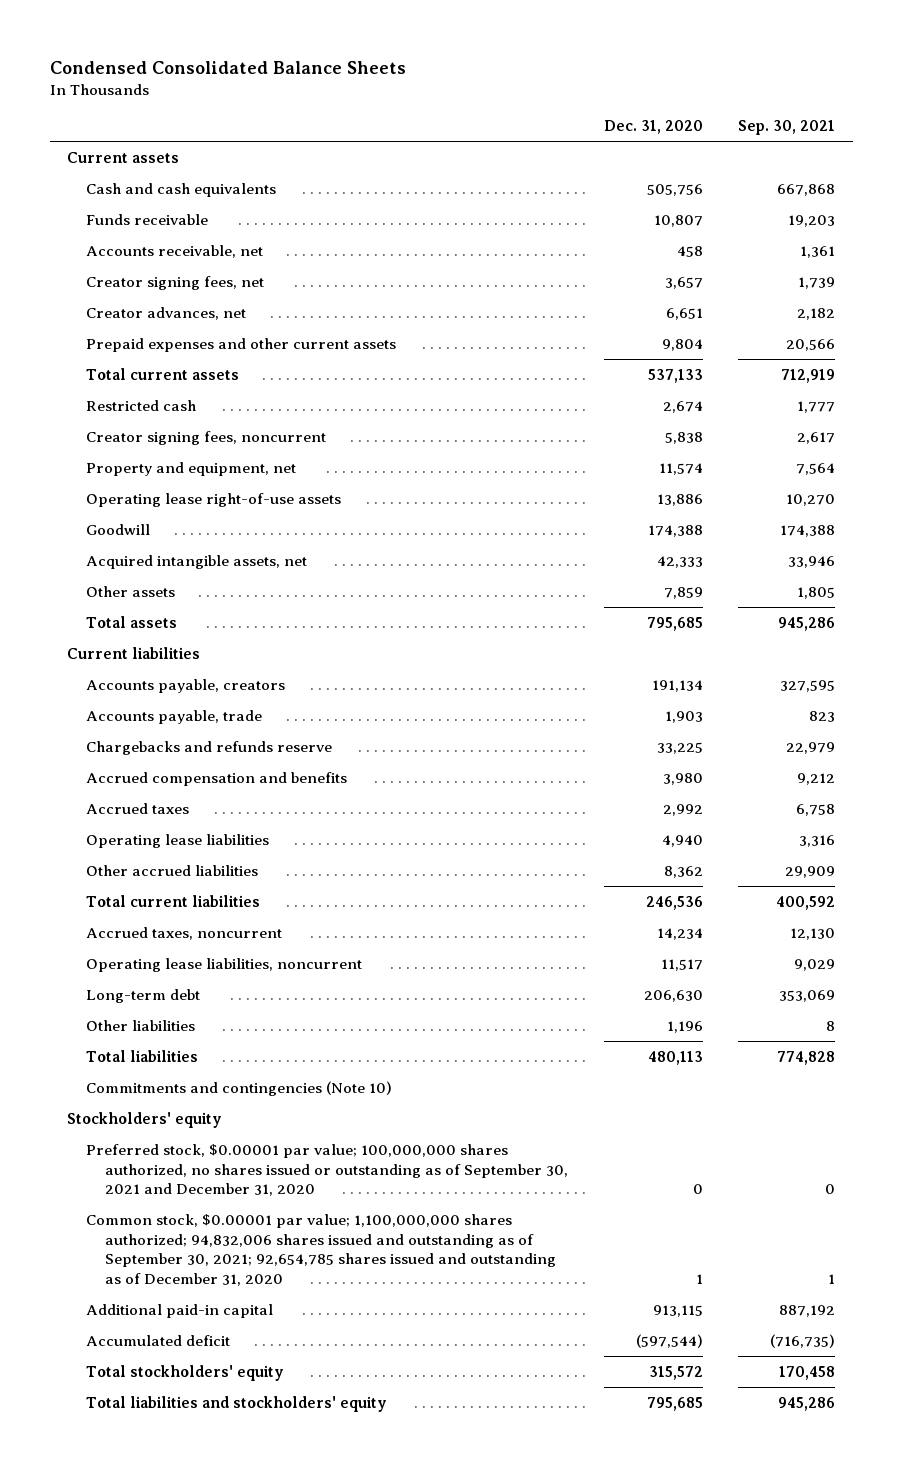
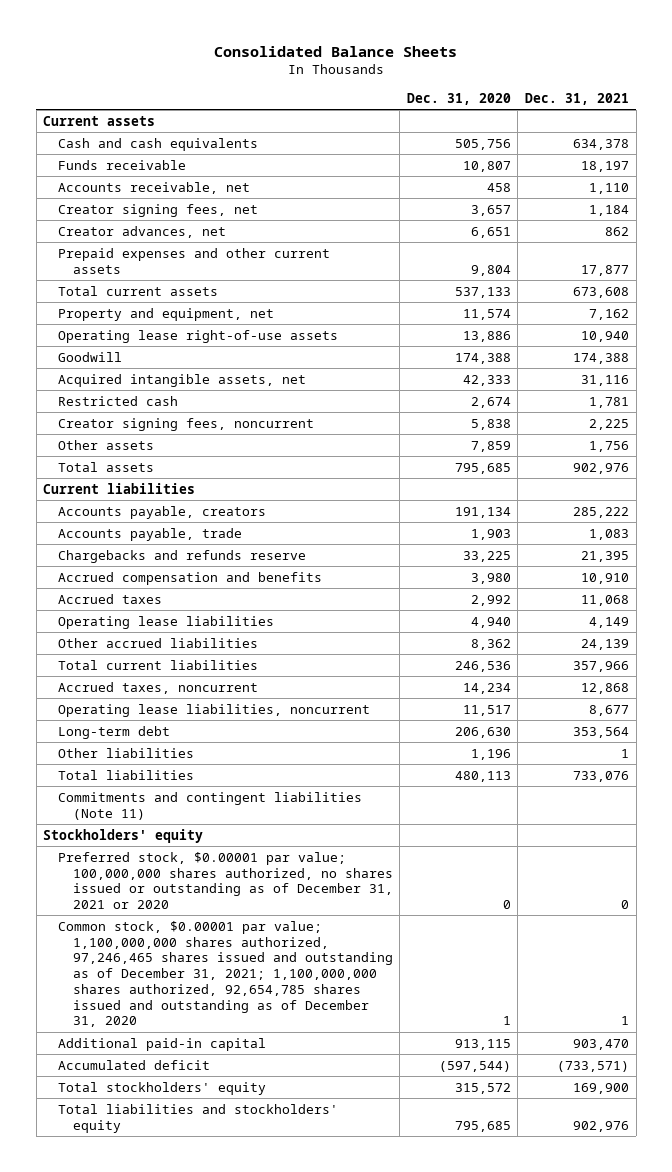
- Condensed Consolidated Balance Sheets
+ Consolidated Balance Sheets
- | Dec. 31, 2020 | Sep. 30, 2021
+ | Dec. 31, 2020 | Dec. 31, 2021
moved down: Restricted cash | 2,674 | 1,781
moved down: Creator signing fees, noncurrent | 5,838 | 2,225
- Commitments and contingencies (Note 10)
+ Commitments and contingent liabilities (Note 11)
- Preferred stock, $0.00001 par value; 100,000,000 shares authorized, no shares issued or outstanding as of September 30, 2021 and December 31, 2020 | 0 | 0
- Common stock, $0.00001 par value; 1,100,000,000 shares authorized; 94,832,006 shares issued and outstanding as of September 30, 2021; 92,654,785 shares issued and outstanding as of December 31, 2020 | 1 | 1
+ Preferred stock, $0.00001 par value; 100,000,000 shares authorized, no shares issued or outstanding as of December 31, 2021 or 2020 | 0 | 0
+ Common stock, $0.00001 par value; 1,100,000,000 shares authorized, 97,246,465 shares issued and outstanding as of December 31, 2021; 1,100,000,000 shares authorized, 92,654,785 shares issued and outstanding as of December 31, 2020 | 1 | 1

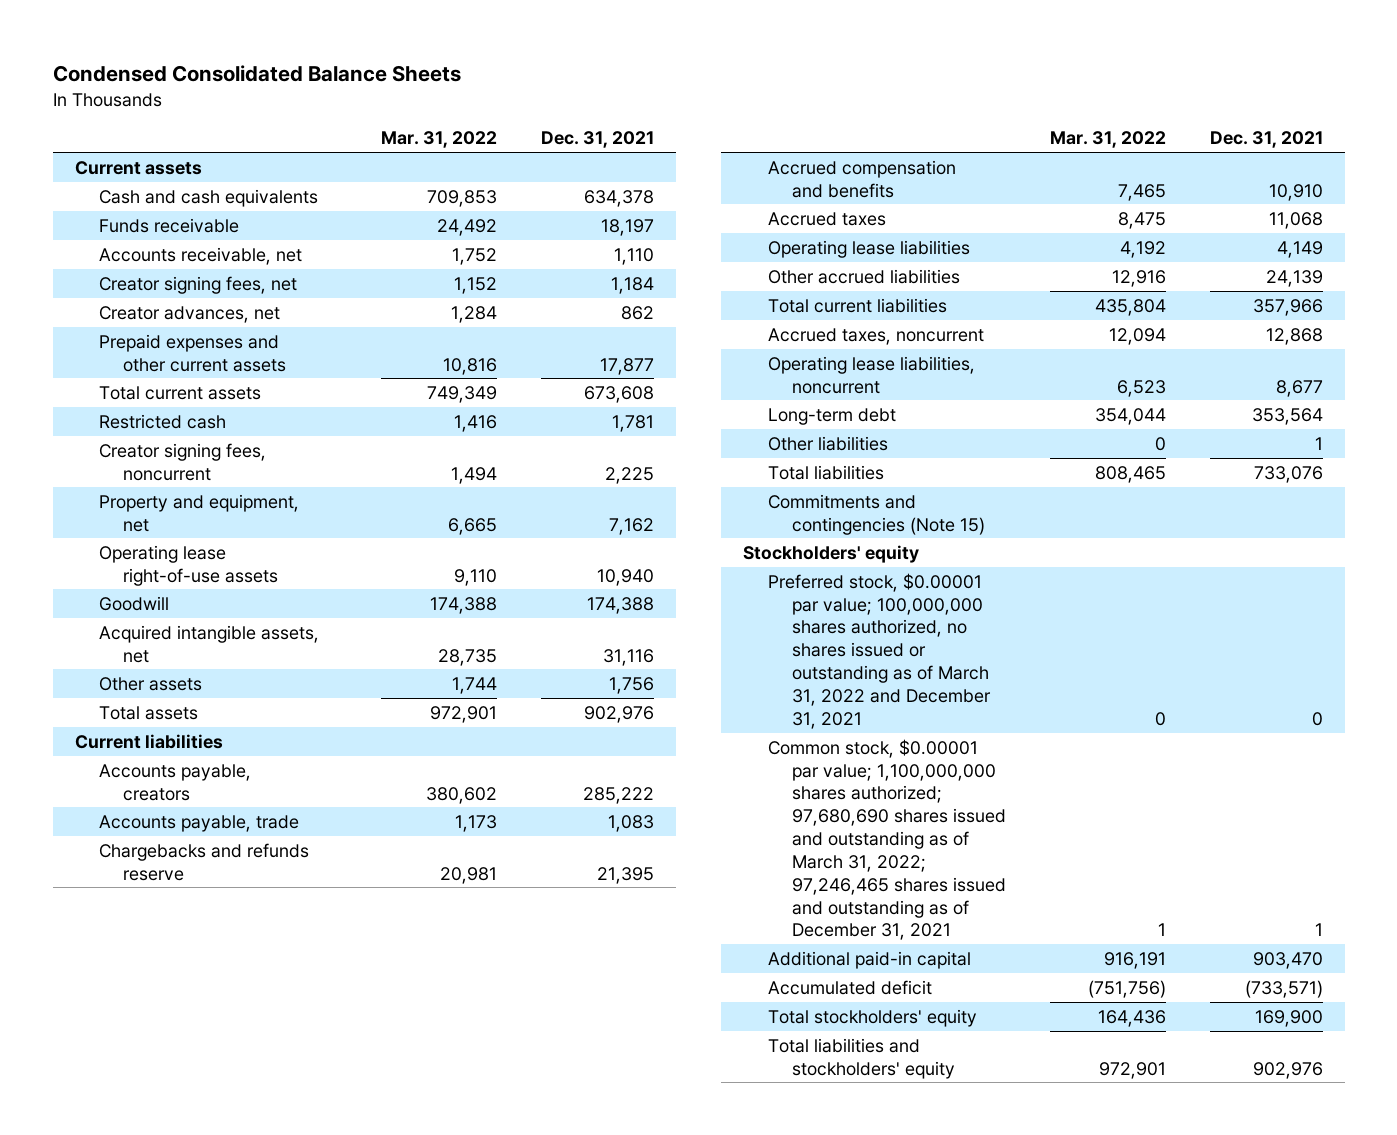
- Consolidated Balance Sheets
+ Condensed Consolidated Balance Sheets
- | Dec. 31, 2020 | Dec. 31, 2021
+ | Mar. 31, 2022 | Dec. 31, 2021
moved up: Restricted cash | 1,416 | 1,781
moved up: Creator signing fees, noncurrent | 1,494 | 2,225
- Commitments and contingent liabilities (Note 11)
+ Commitments and contingencies (Note 15)
- Preferred stock, $0.00001 par value; 100,000,000 shares authorized, no shares issued or outstanding as of December 31, 2021 or 2020 | 0 | 0
- Common stock, $0.00001 par value; 1,100,000,000 shares authorized, 97,246,465 shares issued and outstanding as of December 31, 2021; 1,100,000,000 shares authorized, 92,654,785 shares issued and outstanding as of December 31, 2020 | 1 | 1
+ Preferred stock, $0.00001 par value; 100,000,000 shares authorized, no shares issued or outstanding as of March 31, 2022 and December 31, 2021 | 0 | 0
+ Common stock, $0.00001 par value; 1,100,000,000 shares authorized; 97,680,690 shares issued and outstanding as of March 31, 2022; 97,246,465 shares issued and outstanding as of December 31, 2021 | 1 | 1

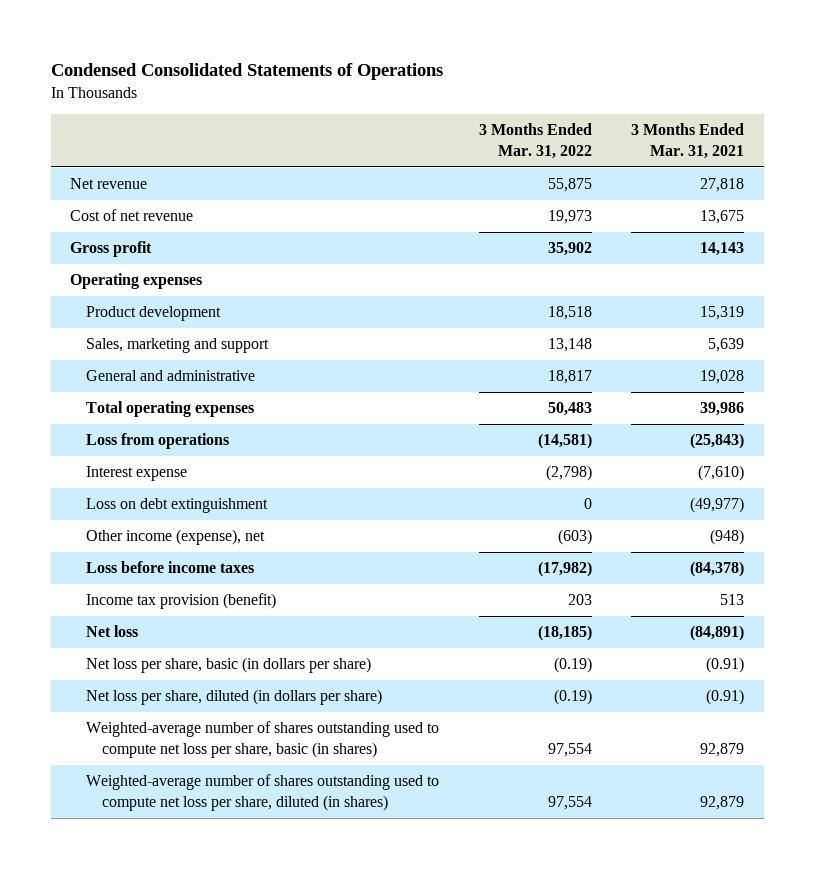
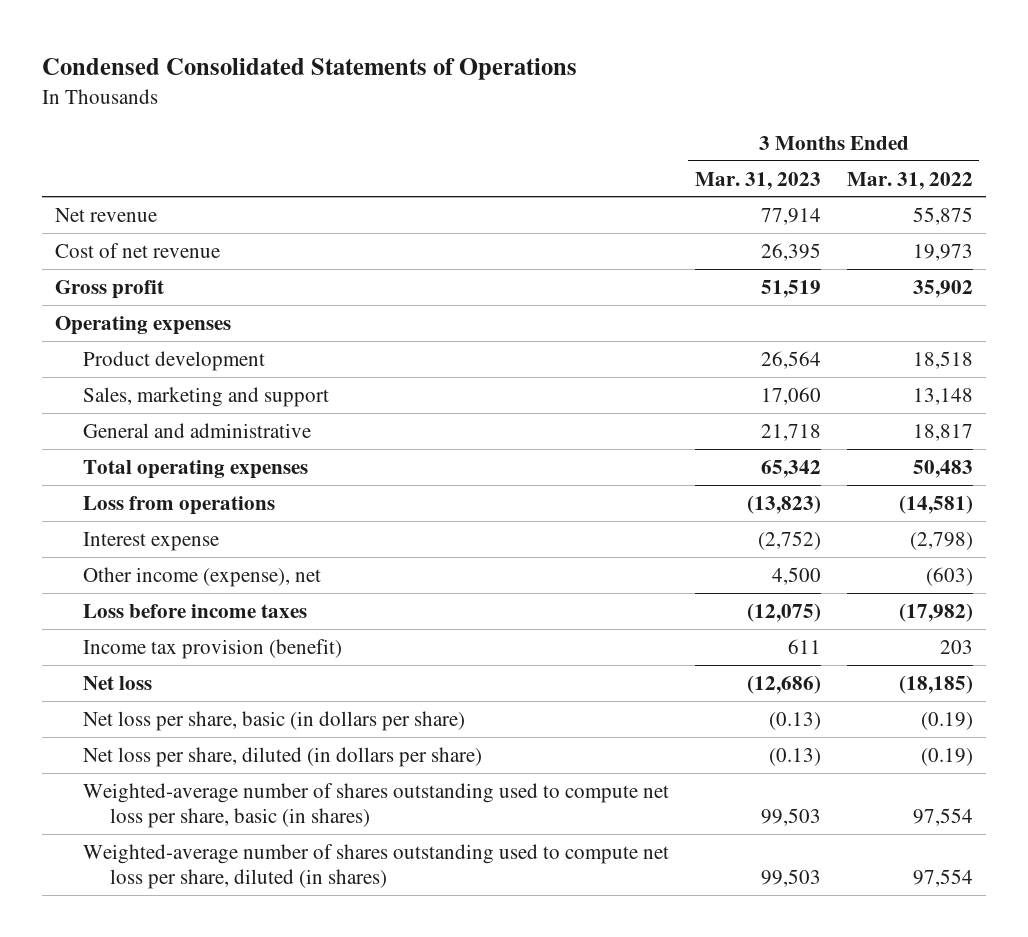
- | 3 Months Ended Mar. 31, 2022 | 3 Months Ended Mar. 31, 2021
+ | 3 Months Ended Mar. 31, 2023 | 3 Months Ended Mar. 31, 2022
- Loss on debt extinguishment | 0 | (49,977)

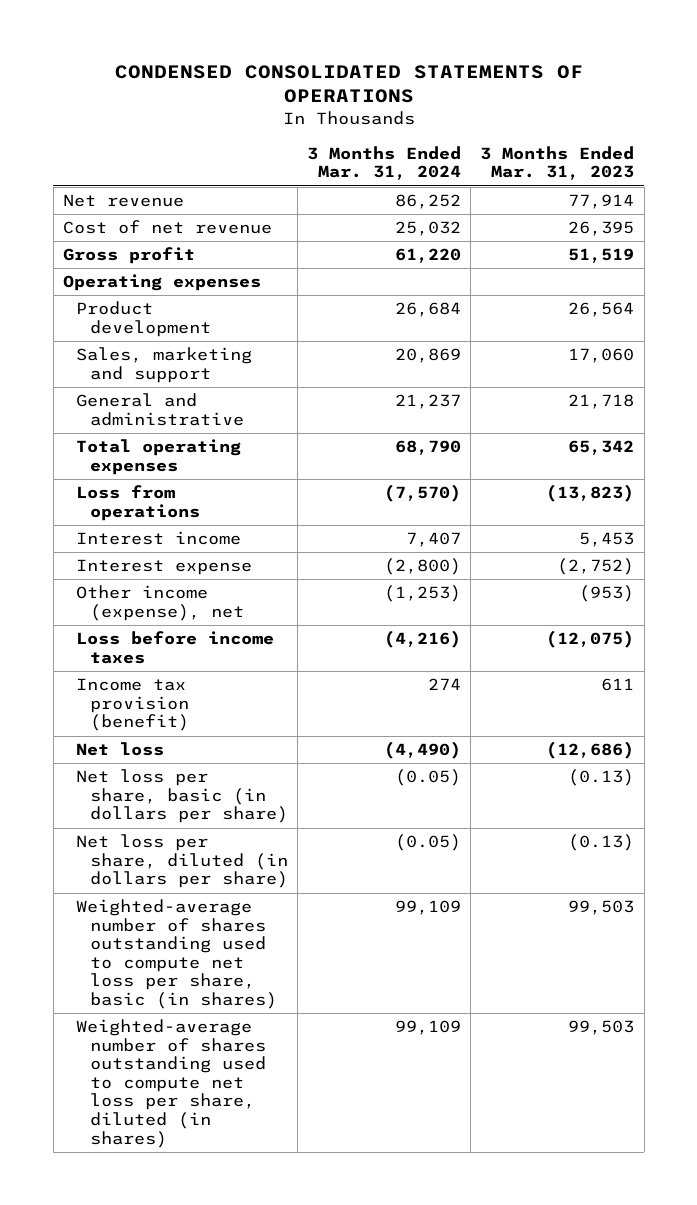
- Condensed Consolidated Statements of Operations
+ CONDENSED CONSOLIDATED STATEMENTS OF OPERATIONS
- | 3 Months Ended Mar. 31, 2023 | 3 Months Ended Mar. 31, 2022
+ | 3 Months Ended Mar. 31, 2024 | 3 Months Ended Mar. 31, 2023
+ Interest income | 7,407 | 5,453
- Other income (expense), net | 4,500 | (603)
+ Other income (expense), net | (1,253) | (953)

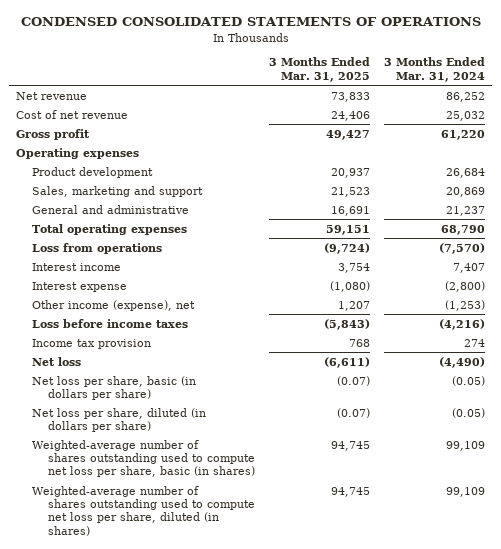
- | 3 Months Ended Mar. 31, 2024 | 3 Months Ended Mar. 31, 2023
+ | 3 Months Ended Mar. 31, 2025 | 3 Months Ended Mar. 31, 2024
- Income tax provision (benefit) | 274 | 611
+ Income tax provision | 768 | 274

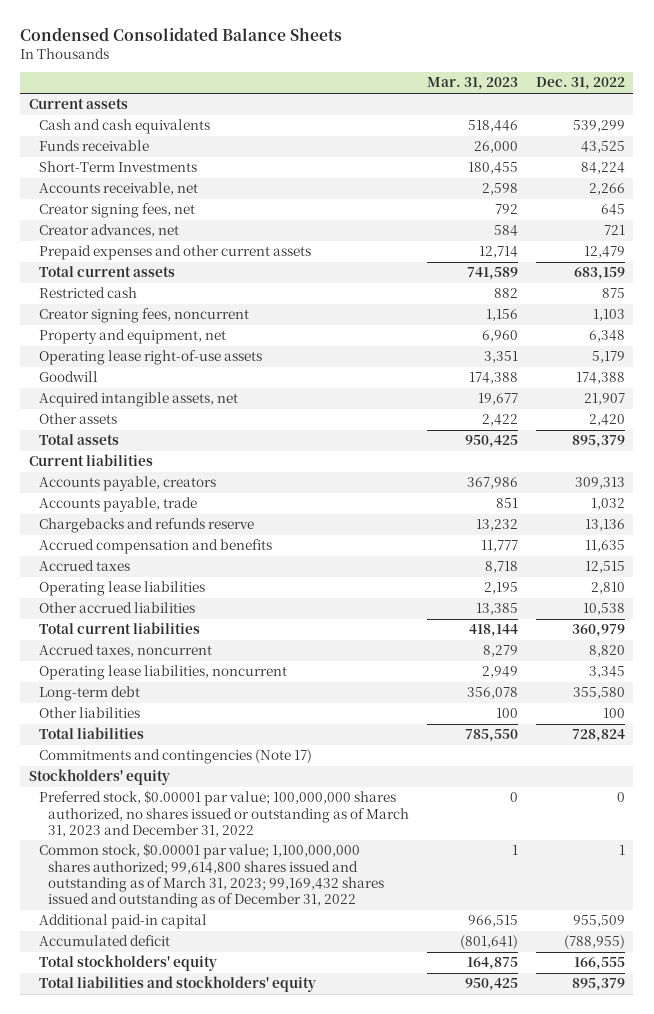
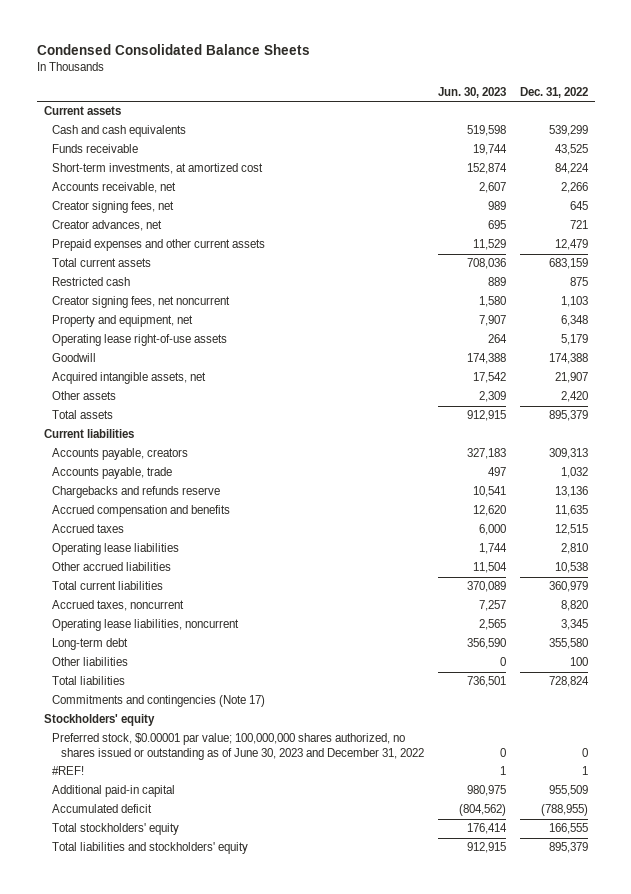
- | Mar. 31, 2023 | Dec. 31, 2022
+ | Jun. 30, 2023 | Dec. 31, 2022
- Short-Term Investments | 180,455 | 84,224
+ Short-term investments, at amortized cost | 152,874 | 84,224
- Creator signing fees, noncurrent | 1,156 | 1,103
+ Creator signing fees, net noncurrent | 1,580 | 1,103
- Preferred stock, $0.00001 par value; 100,000,000 shares authorized, no shares issued or outstanding as of March 31, 2023 and December 31, 2022 | 0 | 0
- Common stock, $0.00001 par value; 1,100,000,000 shares authorized; 99,614,800 shares issued and outstanding as of March 31, 2023; 99,169,432 shares issued and outstanding as of December 31, 2022 | 1 | 1
+ Preferred stock, $0.00001 par value; 100,000,000 shares authorized, no shares issued or outstanding as of June 30, 2023 and December 31, 2022 | 0 | 0
+ #REF! | 1 | 1

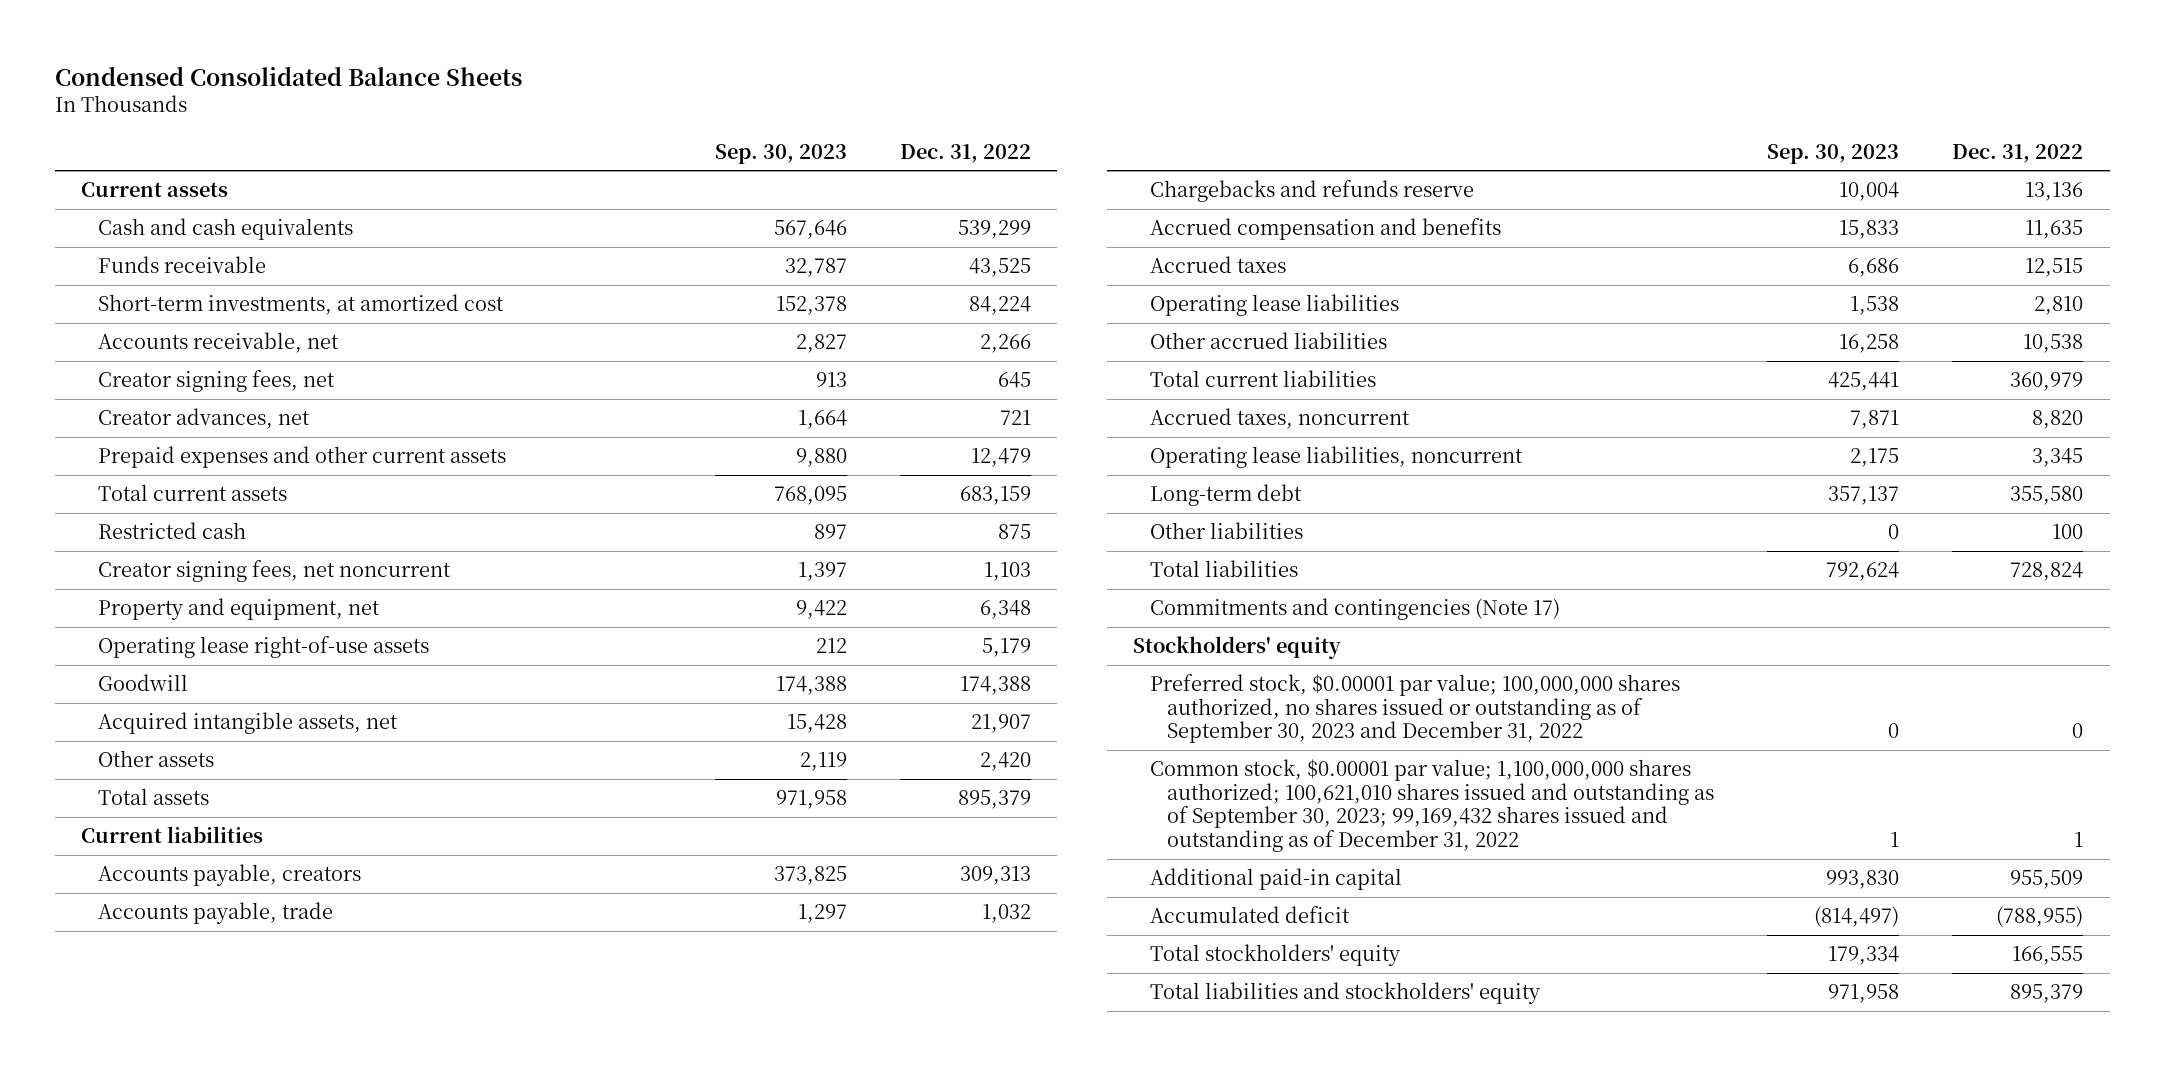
- | Jun. 30, 2023 | Dec. 31, 2022
+ | Sep. 30, 2023 | Dec. 31, 2022
- Preferred stock, $0.00001 par value; 100,000,000 shares authorized, no shares issued or outstanding as of June 30, 2023 and December 31, 2022 | 0 | 0
- #REF! | 1 | 1
+ Preferred stock, $0.00001 par value; 100,000,000 shares authorized, no shares issued or outstanding as of September 30, 2023 and December 31, 2022 | 0 | 0
+ Common stock, $0.00001 par value; 1,100,000,000 shares authorized; 100,621,010 shares issued and outstanding as of September 30, 2023; 99,169,432 shares issued and outstanding as of December 31, 2022 | 1 | 1

